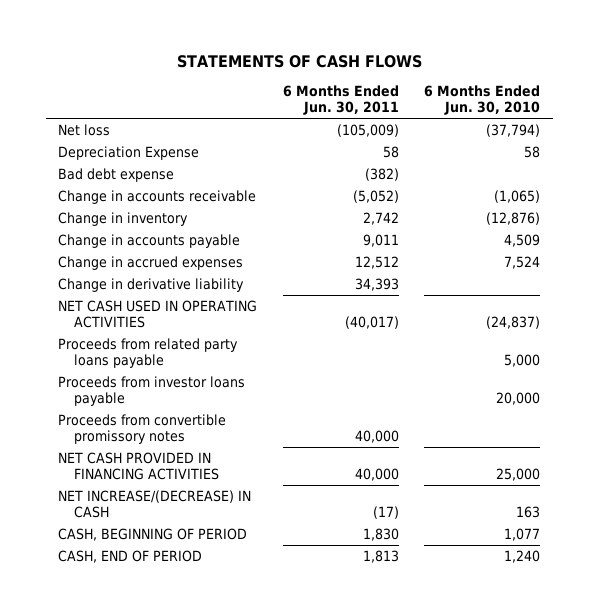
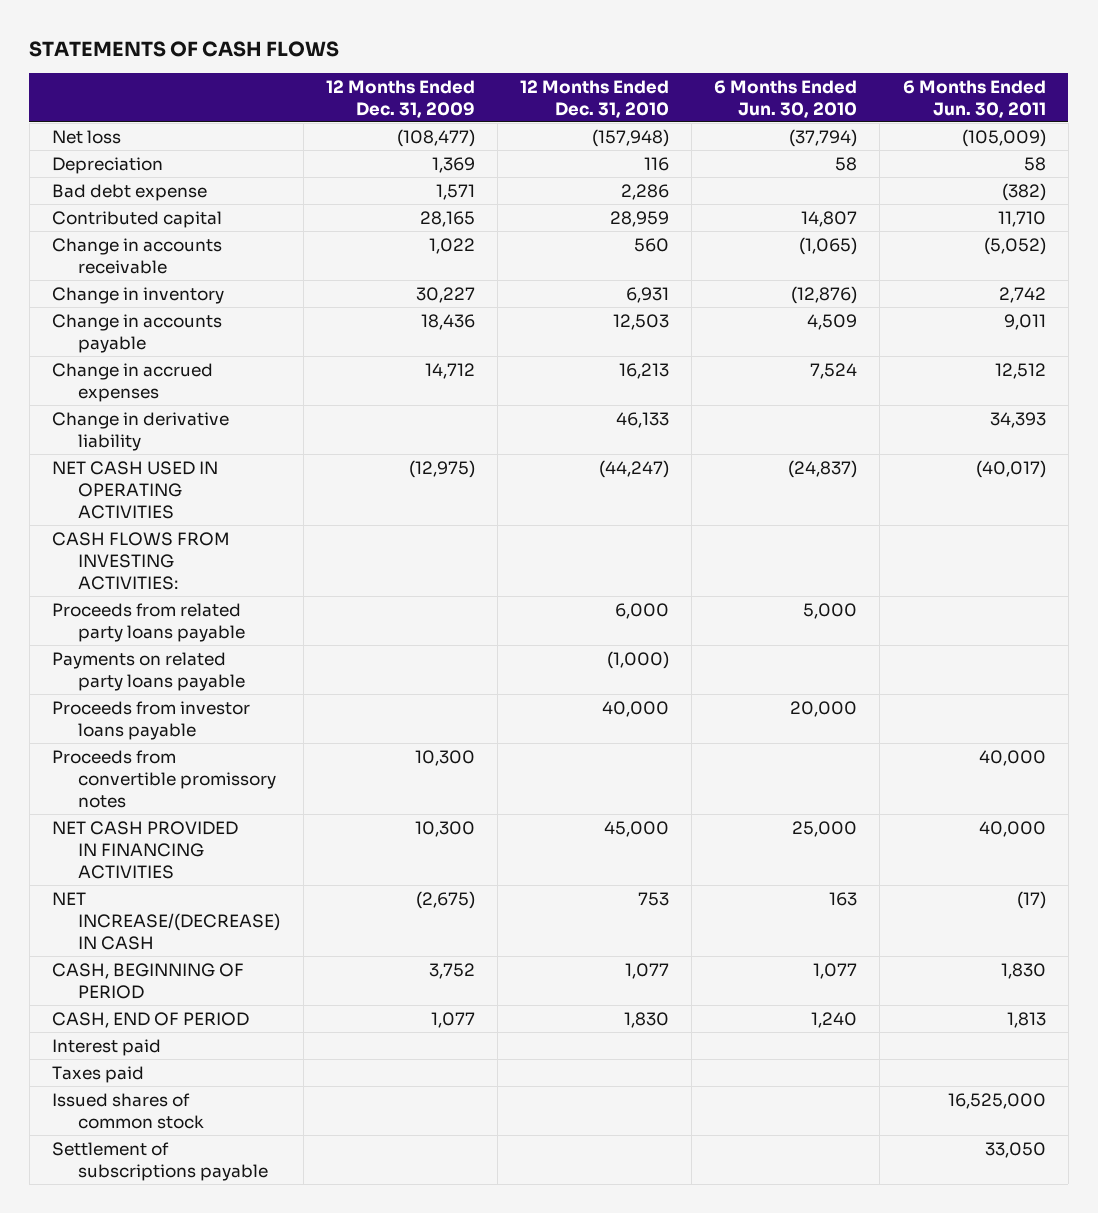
- | 6 Months Ended Jun. 30, 2011 | 6 Months Ended Jun. 30, 2010
+ | 12 Months Ended Dec. 31, 2009 | 12 Months Ended Dec. 31, 2010 | 6 Months Ended Jun. 30, 2010 | 6 Months Ended Jun. 30, 2011
- Depreciation Expense | 58 | 58
+ Depreciation | 1,369 | 116 | 58 | 58
+ Contributed capital | 28,165 | 28,959 | 14,807 | 11,710
+ CASH FLOWS FROM INVESTING ACTIVITIES:
+ Payments on related party loans payable | | (1,000) | |
+ Interest paid
+ Taxes paid
+ Issued shares of common stock | | | | 16,525,000
+ Settlement of subscriptions payable | | | | 33,050

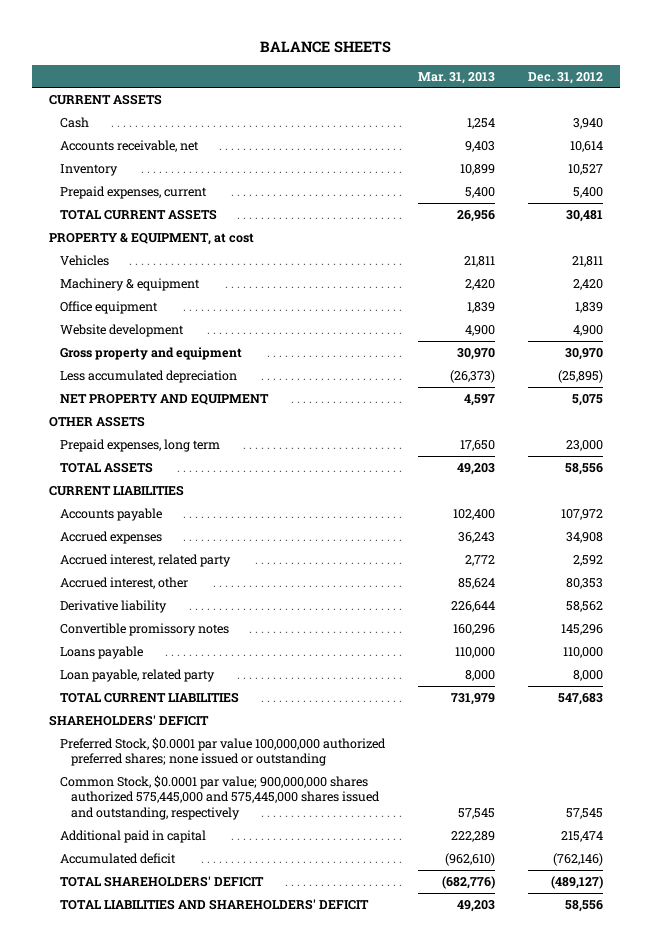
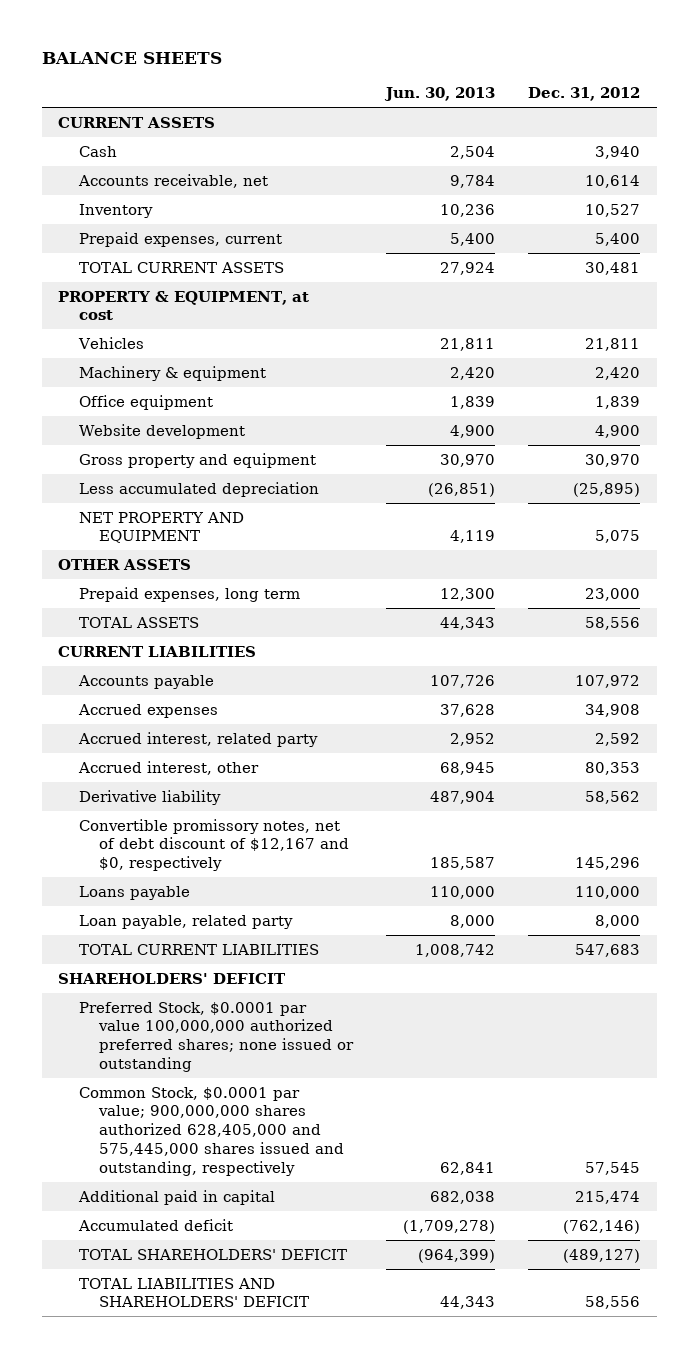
- | Mar. 31, 2013 | Dec. 31, 2012
+ | Jun. 30, 2013 | Dec. 31, 2012
- Convertible promissory notes | 160,296 | 145,296
+ Convertible promissory notes, net of debt discount of $12,167 and $0, respectively | 185,587 | 145,296
- Common Stock, $0.0001 par value; 900,000,000 shares authorized 575,445,000 and 575,445,000 shares issued and outstanding, respectively | 57,545 | 57,545
+ Common Stock, $0.0001 par value; 900,000,000 shares authorized 628,405,000 and 575,445,000 shares issued and outstanding, respectively | 62,841 | 57,545

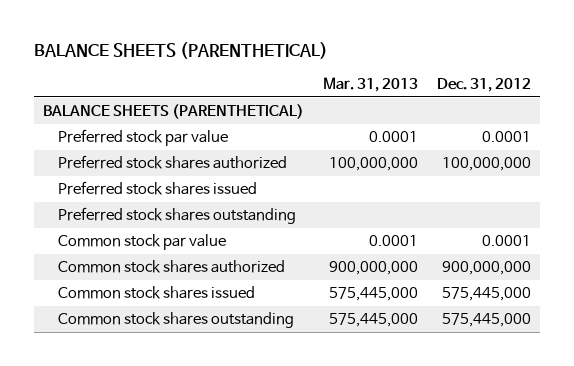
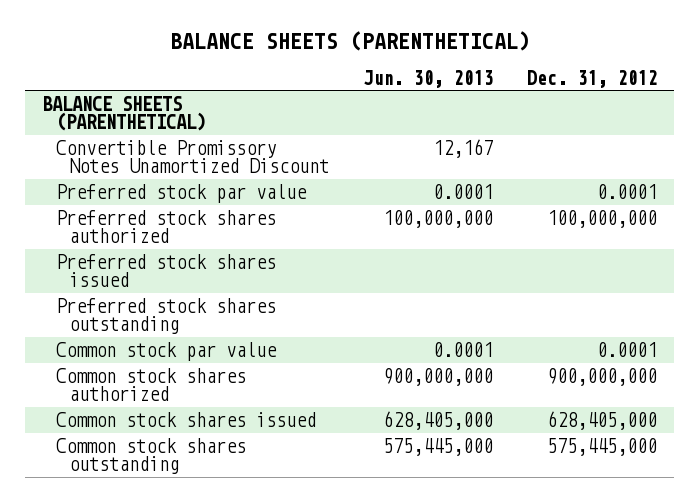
- | Mar. 31, 2013 | Dec. 31, 2012
+ | Jun. 30, 2013 | Dec. 31, 2012
+ Convertible Promissory Notes Unamortized Discount | 12,167 |
- Common stock shares issued | 575,445,000 | 575,445,000
+ Common stock shares issued | 628,405,000 | 628,405,000

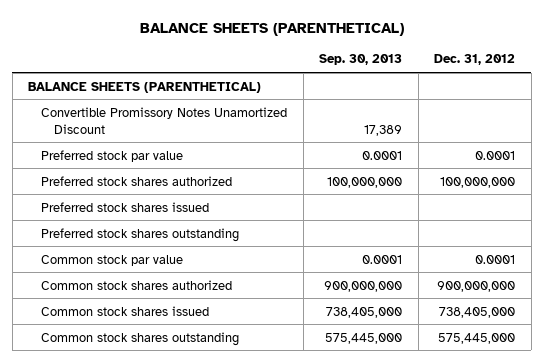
- | Jun. 30, 2013 | Dec. 31, 2012
+ | Sep. 30, 2013 | Dec. 31, 2012
- Common stock shares issued | 628,405,000 | 628,405,000
+ Common stock shares issued | 738,405,000 | 738,405,000

